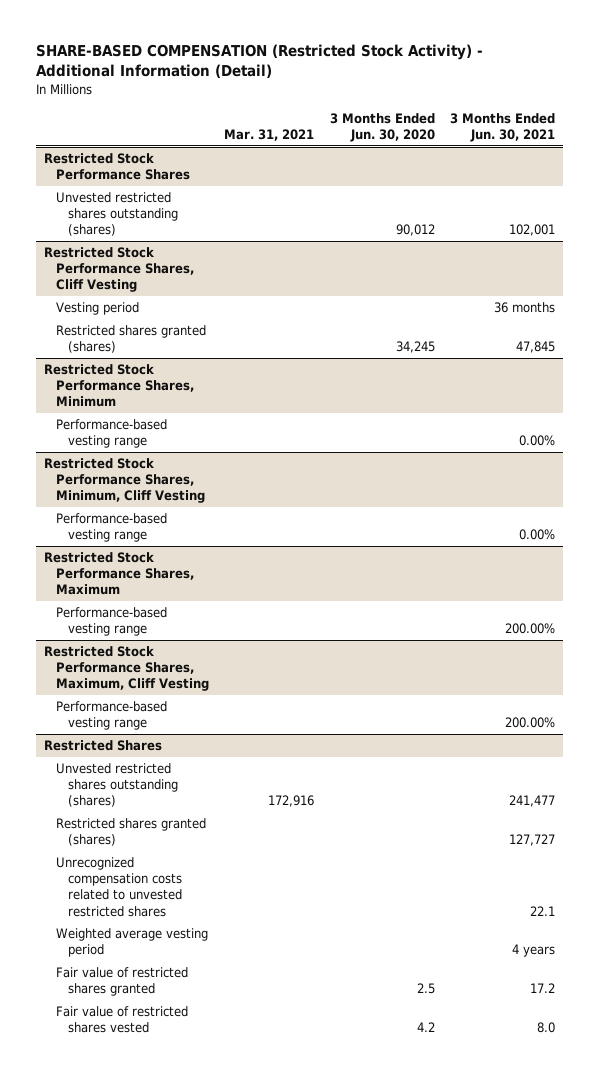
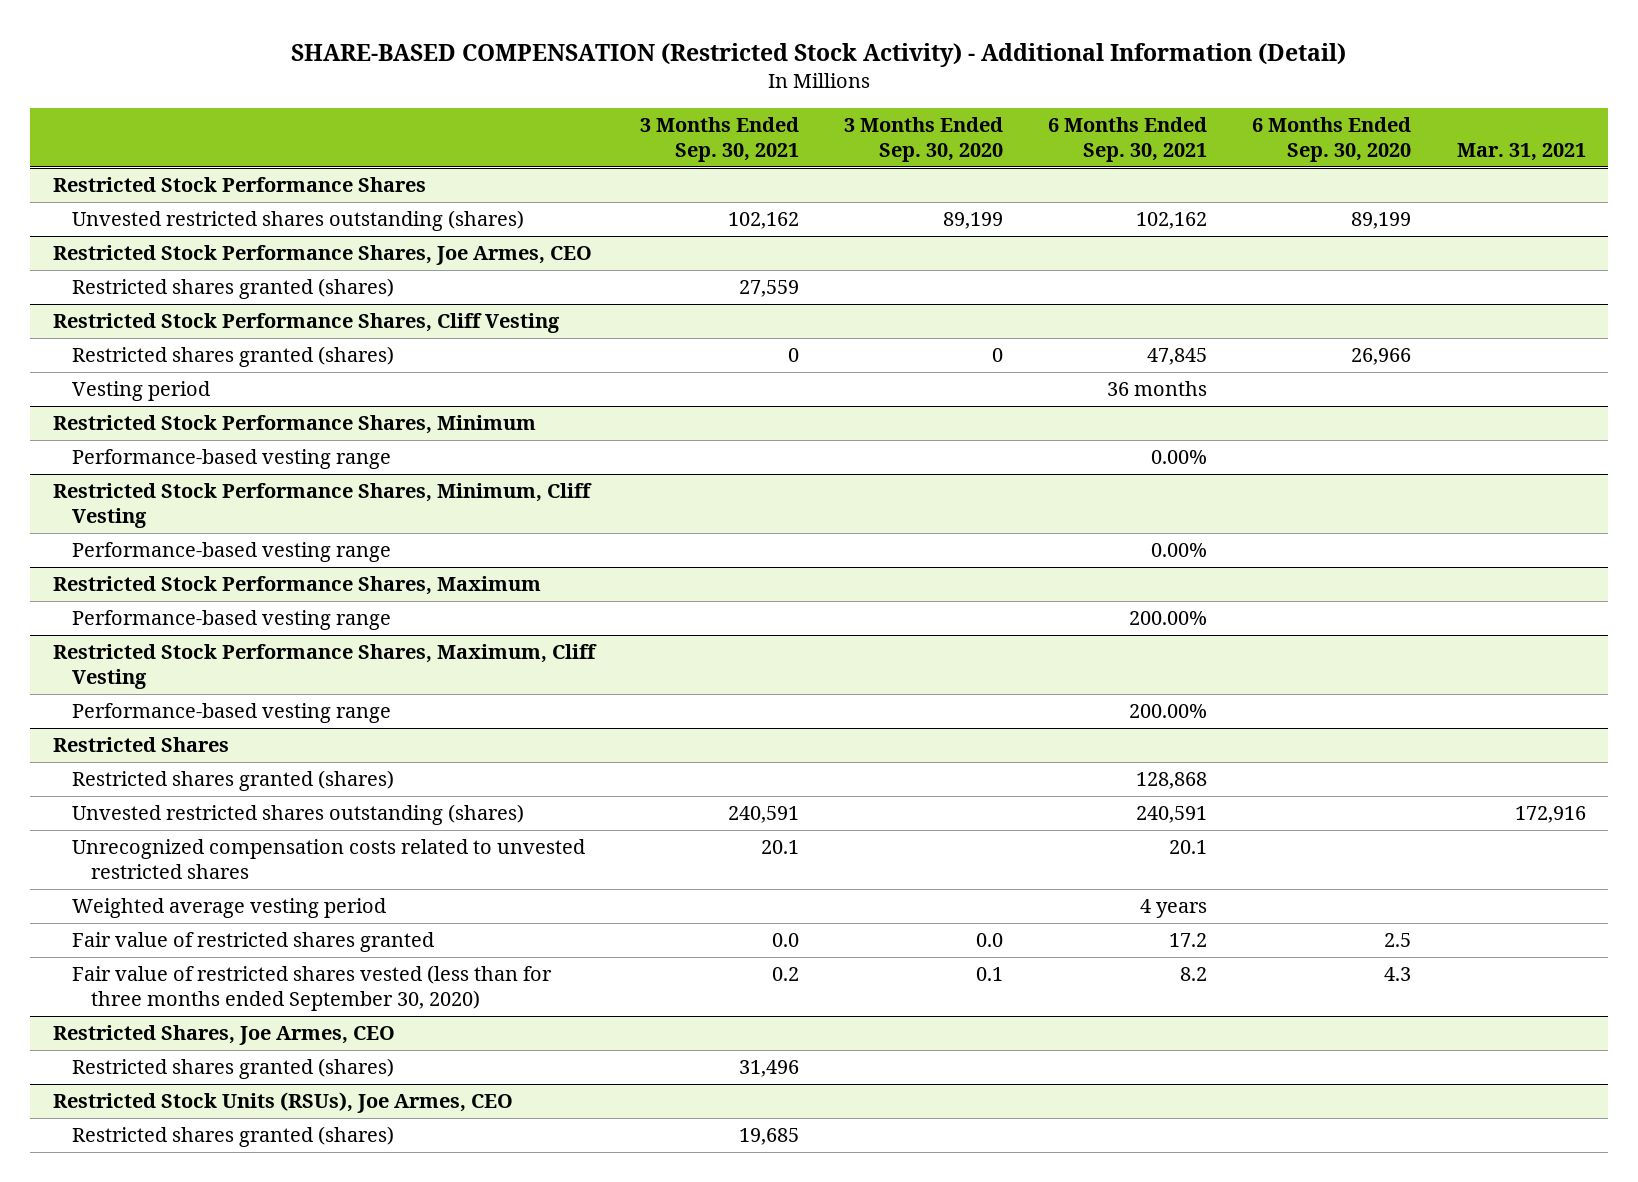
- | Mar. 31, 2021 | 3 Months Ended Jun. 30, 2020 | 3 Months Ended Jun. 30, 2021
+ | 3 Months Ended Sep. 30, 2021 | 3 Months Ended Sep. 30, 2020 | 6 Months Ended Sep. 30, 2021 | 6 Months Ended Sep. 30, 2020 | Mar. 31, 2021
+ Restricted Stock Performance Shares, Joe Armes, CEO
+ Restricted shares granted (shares) | 27,559 | | | |
@ Restricted Stock Performance Shares, Cliff Vesting
moved down: Vesting period | | | 36 months | |
@ Restricted Shares
moved down: Unvested restricted shares outstanding (shares) | 240,591 | | 240,591 | | 172,916
- Fair value of restricted shares vested | | 4.2 | 8.0
+ Fair value of restricted shares vested (less than for three months ended September 30, 2020) | 0.2 | 0.1 | 8.2 | 4.3 |
+ Restricted Shares, Joe Armes, CEO
+ Restricted shares granted (shares) | 31,496 | | | |
+ Restricted Stock Units (RSUs), Joe Armes, CEO
+ Restricted shares granted (shares) | 19,685 | | | |

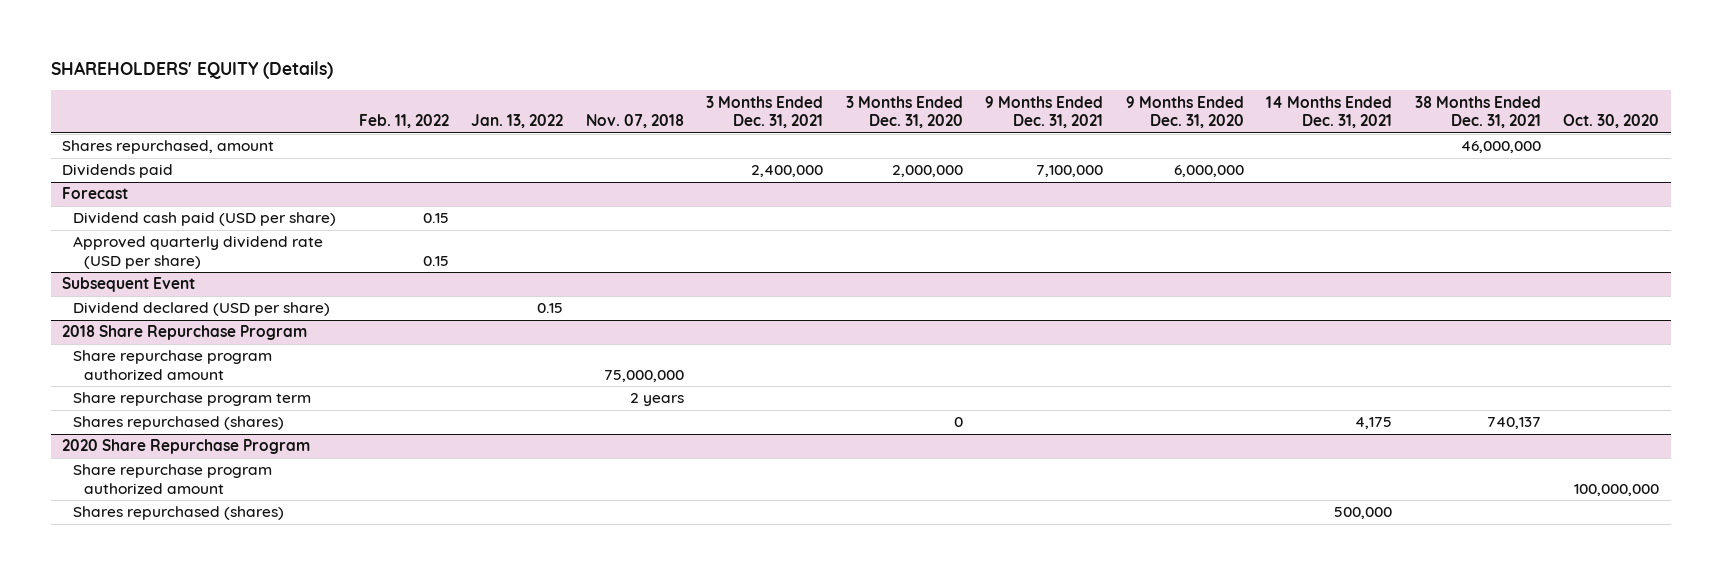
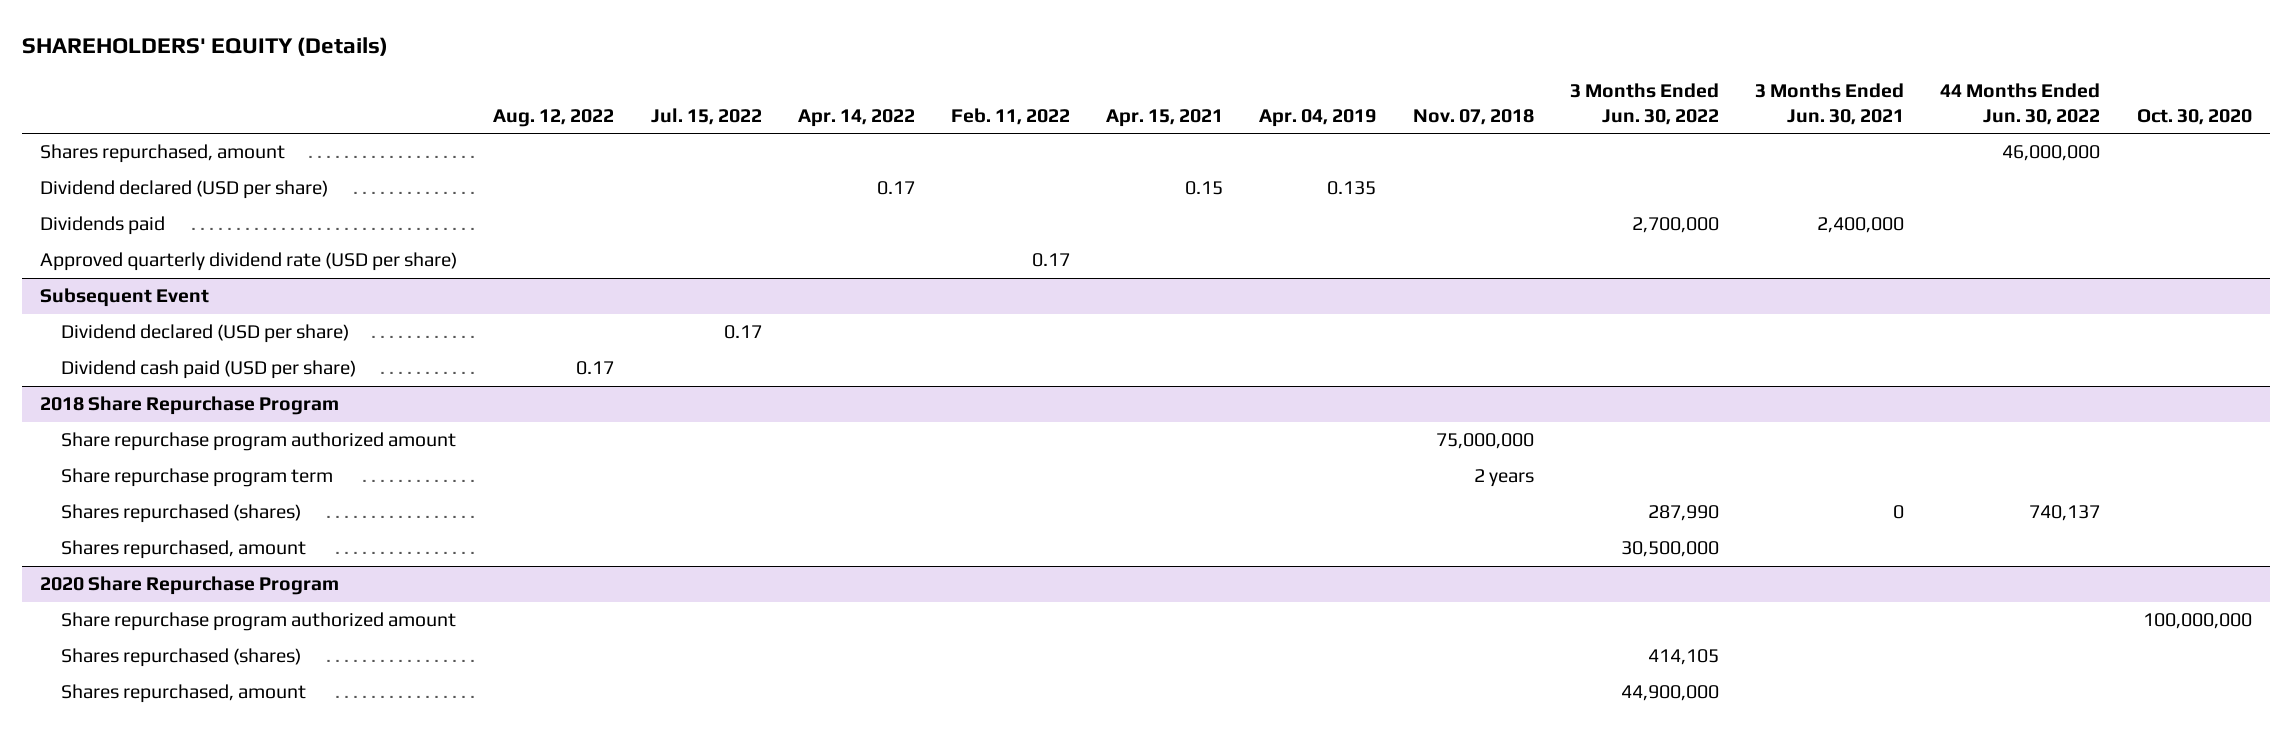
- | Feb. 11, 2022 | Jan. 13, 2022 | Nov. 07, 2018 | 3 Months Ended Dec. 31, 2021 | 3 Months Ended Dec. 31, 2020 | 9 Months Ended Dec. 31, 2021 | 9 Months Ended Dec. 31, 2020 | 14 Months Ended Dec. 31, 2021 | 38 Months Ended Dec. 31, 2021 | Oct. 30, 2020
+ | Aug. 12, 2022 | Jul. 15, 2022 | Apr. 14, 2022 | Feb. 11, 2022 | Apr. 15, 2021 | Apr. 04, 2019 | Nov. 07, 2018 | 3 Months Ended Jun. 30, 2022 | 3 Months Ended Jun. 30, 2021 | 44 Months Ended Jun. 30, 2022 | Oct. 30, 2020
+ Dividend declared (USD per share) | | | 0.17 | | 0.15 | 0.135 | | | | |
- Forecast
- Dividend cash paid (USD per share) | 0.15 | | | | | | | | |
- Approved quarterly dividend rate (USD per share) | 0.15 | | | | | | | | |
+ Approved quarterly dividend rate (USD per share) | | | | 0.17 | | | | | | |
@ Subsequent Event
+ Dividend cash paid (USD per share) | 0.17 | | | | | | | | | |
@ 2018 Share Repurchase Program
+ Shares repurchased, amount | | | | | | | | 30,500,000 | | |
@ 2020 Share Repurchase Program
+ Shares repurchased, amount | | | | | | | | 44,900,000 | | |

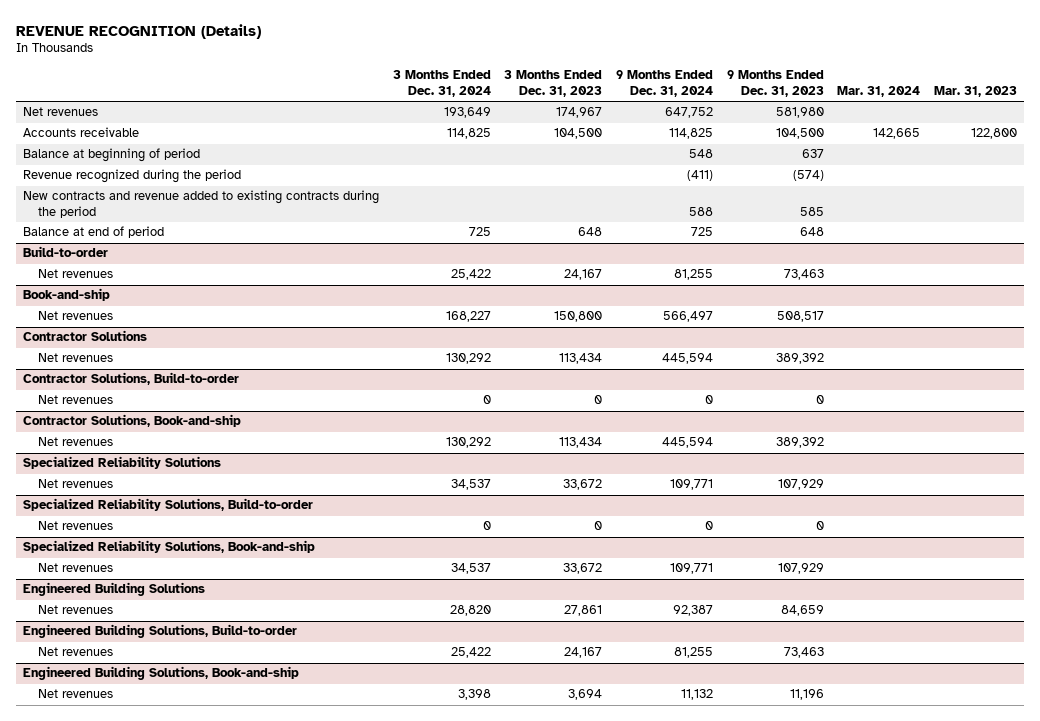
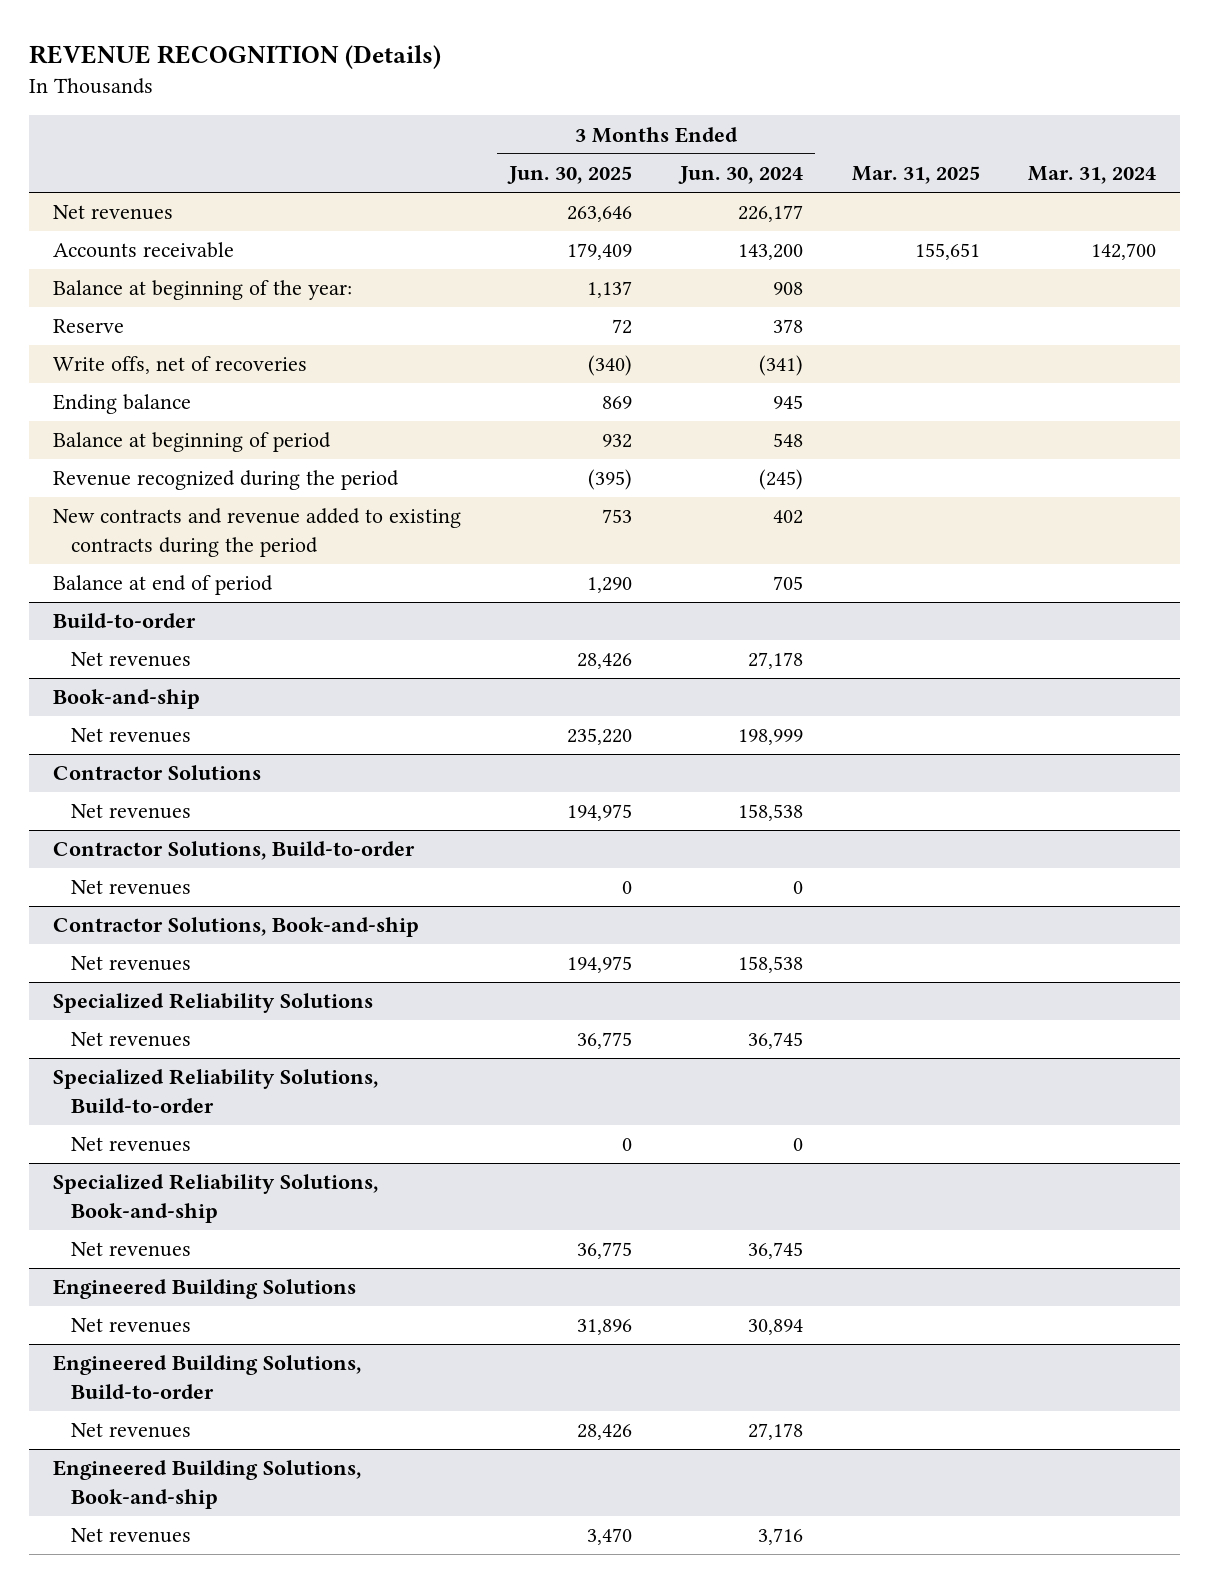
- | 3 Months Ended Dec. 31, 2024 | 3 Months Ended Dec. 31, 2023 | 9 Months Ended Dec. 31, 2024 | 9 Months Ended Dec. 31, 2023 | Mar. 31, 2024 | Mar. 31, 2023
+ | 3 Months Ended Jun. 30, 2025 | 3 Months Ended Jun. 30, 2024 | Mar. 31, 2025 | Mar. 31, 2024
- Accounts receivable | 114,825 | 104,500 | 114,825 | 104,500 | 142,665 | 122,800
+ Accounts receivable | 179,409 | 143,200 | 155,651 | 142,700
+ Balance at beginning of the year: | 1,137 | 908 | |
+ Reserve | 72 | 378 | |
+ Write offs, net of recoveries | (340) | (341) | |
+ Ending balance | 869 | 945 | |

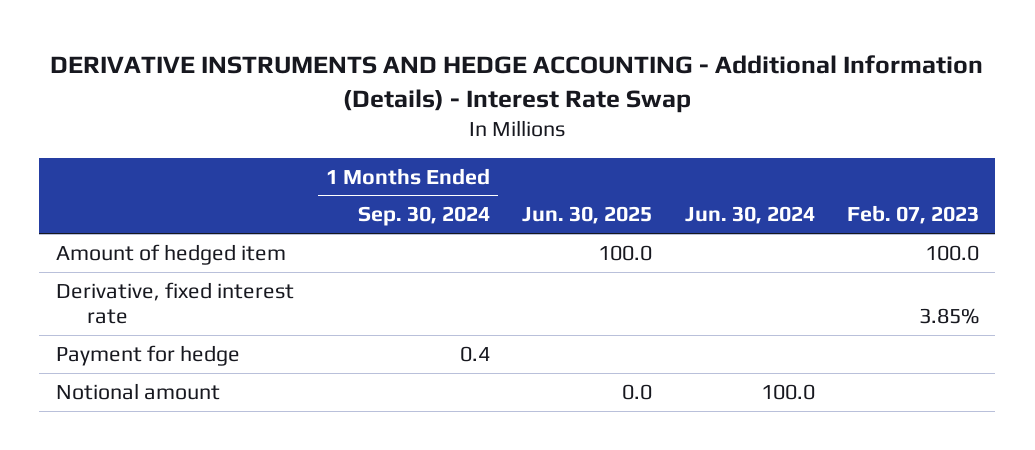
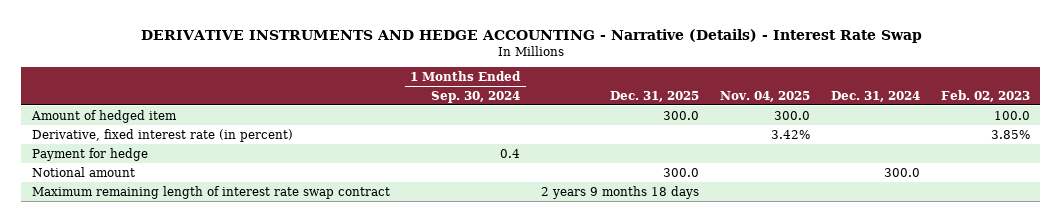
- DERIVATIVE INSTRUMENTS AND HEDGE ACCOUNTING - Additional Information (Details) - Interest Rate Swap
+ DERIVATIVE INSTRUMENTS AND HEDGE ACCOUNTING - Narrative (Details) - Interest Rate Swap
- | 1 Months Ended Sep. 30, 2024 | Jun. 30, 2025 | Jun. 30, 2024 | Feb. 07, 2023
+ | 1 Months Ended Sep. 30, 2024 | Dec. 31, 2025 | Nov. 04, 2025 | Dec. 31, 2024 | Feb. 02, 2023
- Derivative, fixed interest rate | | | | 3.85%
+ Derivative, fixed interest rate (in percent) | | | 3.42% | | 3.85%
+ Maximum remaining length of interest rate swap contract | | 2 years 9 months 18 days | | |

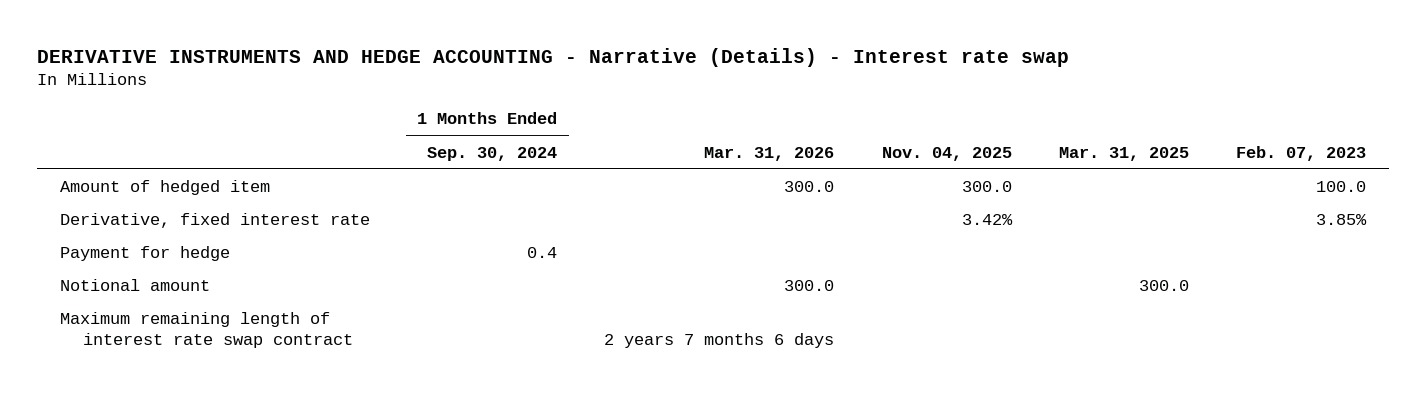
- DERIVATIVE INSTRUMENTS AND HEDGE ACCOUNTING - Narrative (Details) - Interest Rate Swap
+ DERIVATIVE INSTRUMENTS AND HEDGE ACCOUNTING - Narrative (Details) - Interest rate swap
- | 1 Months Ended Sep. 30, 2024 | Dec. 31, 2025 | Nov. 04, 2025 | Dec. 31, 2024 | Feb. 02, 2023
+ | 1 Months Ended Sep. 30, 2024 | Mar. 31, 2026 | Nov. 04, 2025 | Mar. 31, 2025 | Feb. 07, 2023
- Derivative, fixed interest rate (in percent) | | | 3.42% | | 3.85%
+ Derivative, fixed interest rate | | | 3.42% | | 3.85%

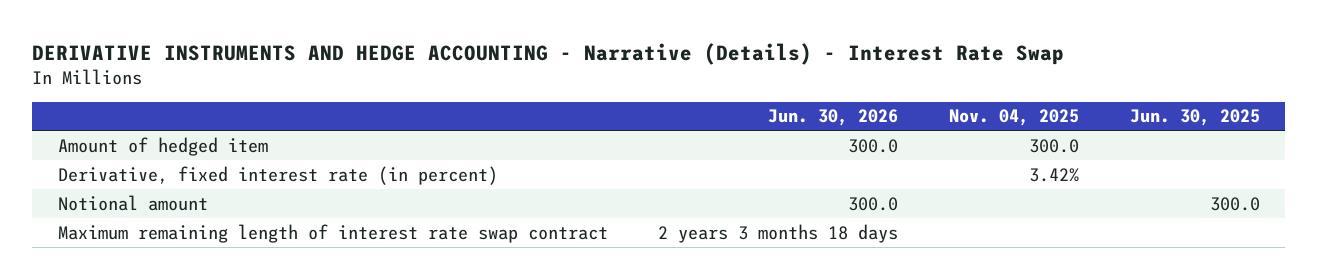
- DERIVATIVE INSTRUMENTS AND HEDGE ACCOUNTING - Narrative (Details) - Interest rate swap
+ DERIVATIVE INSTRUMENTS AND HEDGE ACCOUNTING - Narrative (Details) - Interest Rate Swap
- | 1 Months Ended Sep. 30, 2024 | Mar. 31, 2026 | Nov. 04, 2025 | Mar. 31, 2025 | Feb. 07, 2023
+ | Jun. 30, 2026 | Nov. 04, 2025 | Jun. 30, 2025
- Derivative, fixed interest rate | | | 3.42% | | 3.85%
- Payment for hedge | 0.4 | | | |
+ Derivative, fixed interest rate (in percent) | | 3.42% |

